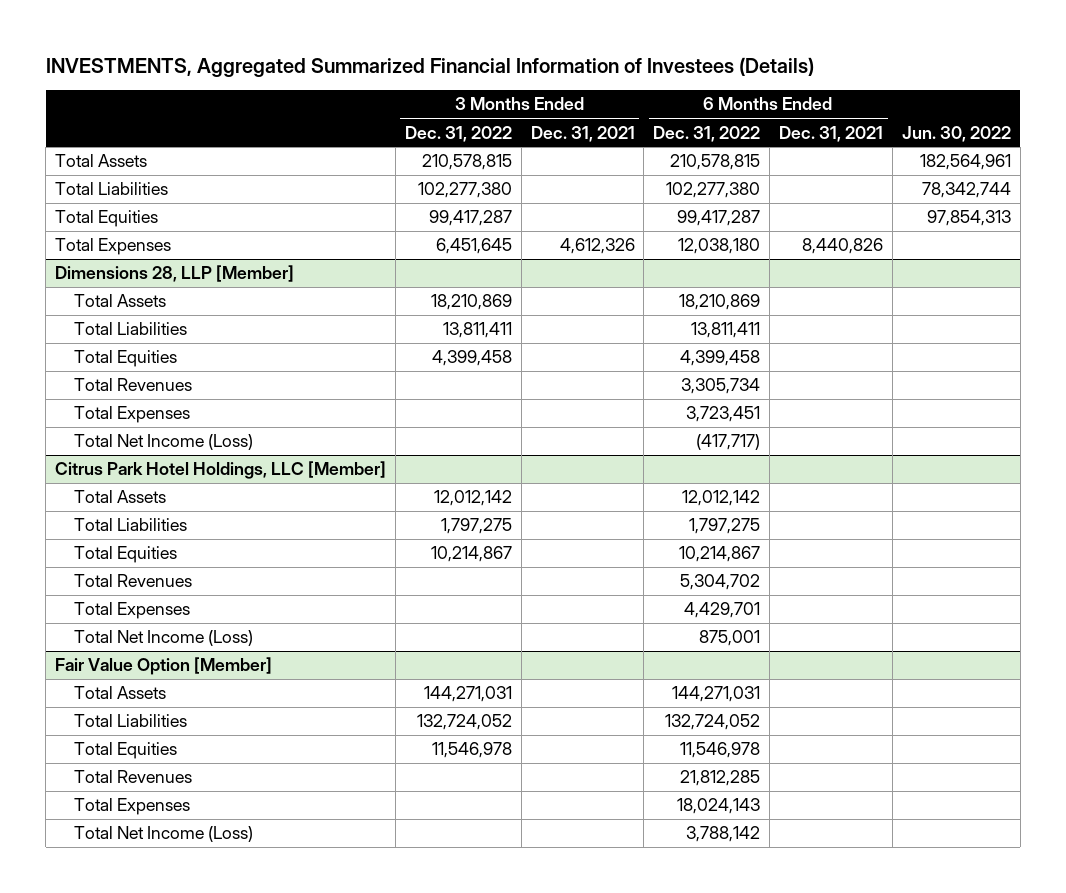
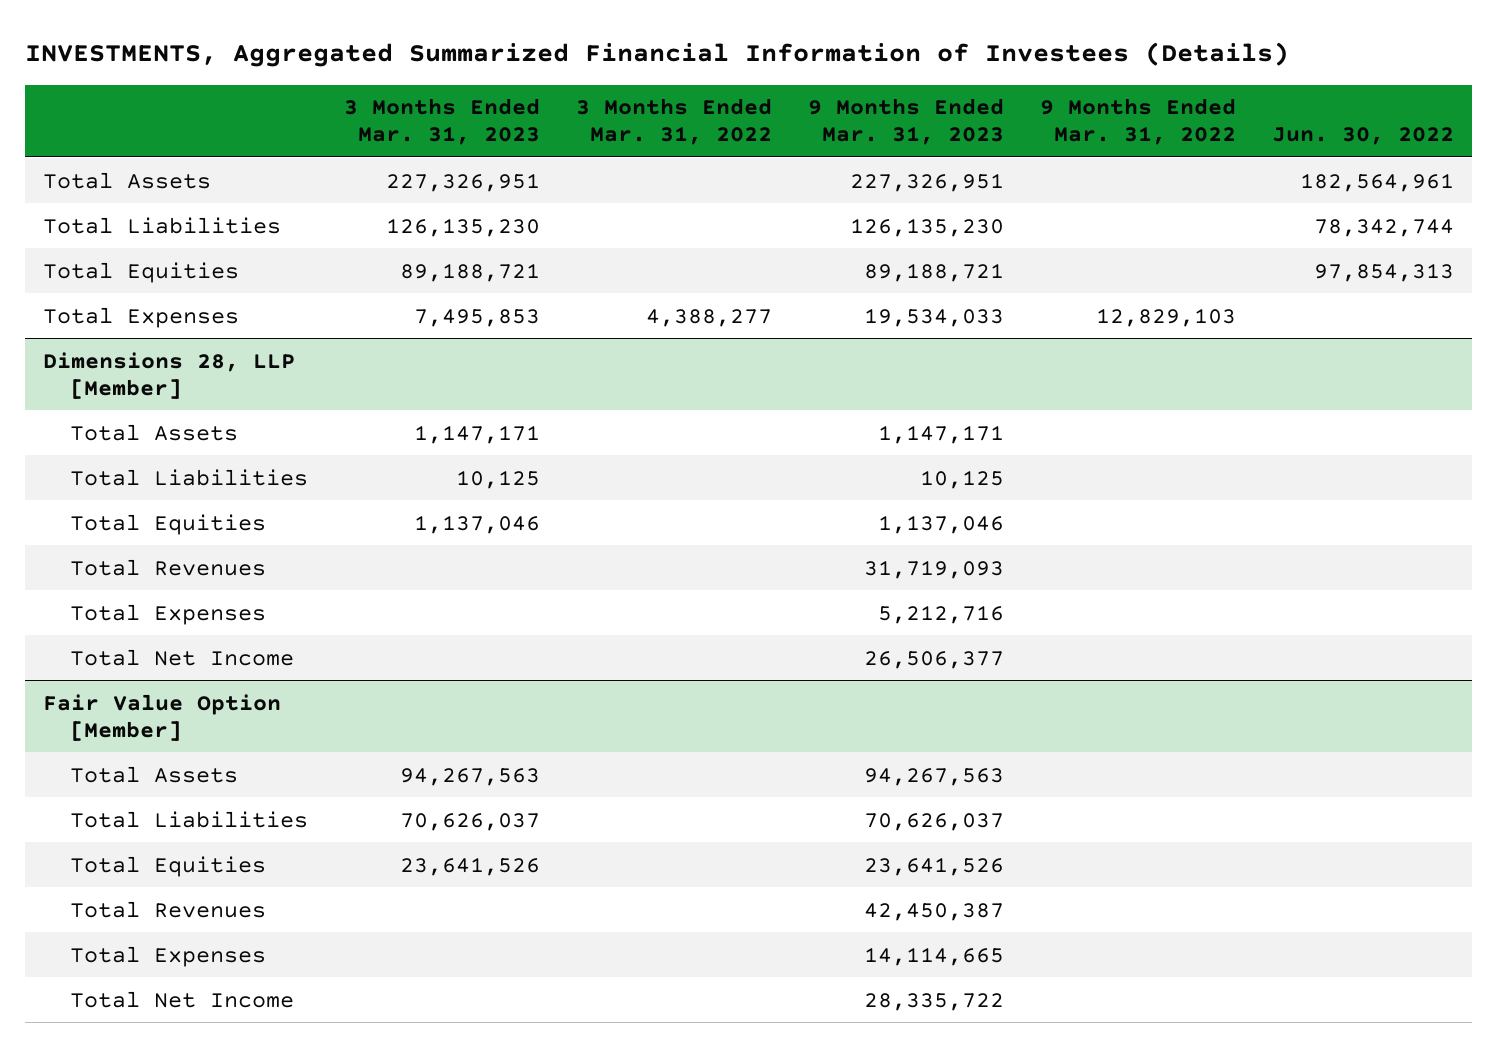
- | 3 Months Ended Dec. 31, 2022 | 3 Months Ended Dec. 31, 2021 | 6 Months Ended Dec. 31, 2022 | 6 Months Ended Dec. 31, 2021 | Jun. 30, 2022
+ | 3 Months Ended Mar. 31, 2023 | 3 Months Ended Mar. 31, 2022 | 9 Months Ended Mar. 31, 2023 | 9 Months Ended Mar. 31, 2022 | Jun. 30, 2022
@ Dimensions 28, LLP [Member]
- Total Net Income (Loss) | | | (417,717) | |
- Citrus Park Hotel Holdings, LLC [Member]
- Total Assets | 12,012,142 | | 12,012,142 | |
- Total Liabilities | 1,797,275 | | 1,797,275 | |
- Total Equities | 10,214,867 | | 10,214,867 | |
- Total Revenues | | | 5,304,702 | |
- Total Expenses | | | 4,429,701 | |
- Total Net Income (Loss) | | | 875,001 | |
@ Dimensions 28, LLP [Member]
+ Total Net Income | | | 26,506,377 | |
@ Fair Value Option [Member]
- Total Net Income (Loss) | | | 3,788,142 | |
+ Total Net Income | | | 28,335,722 | |

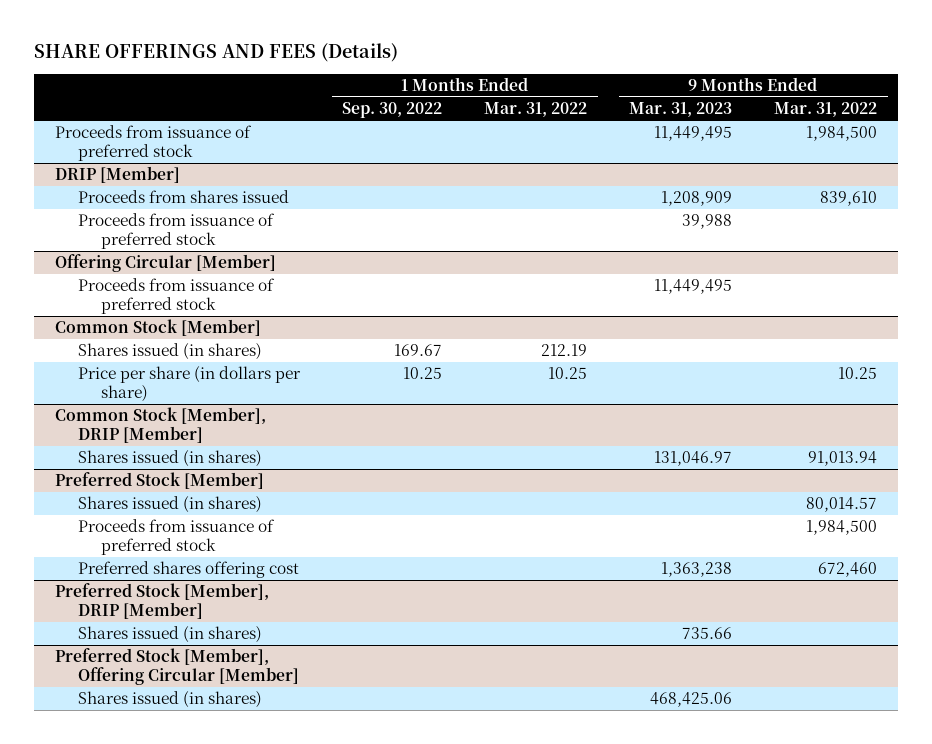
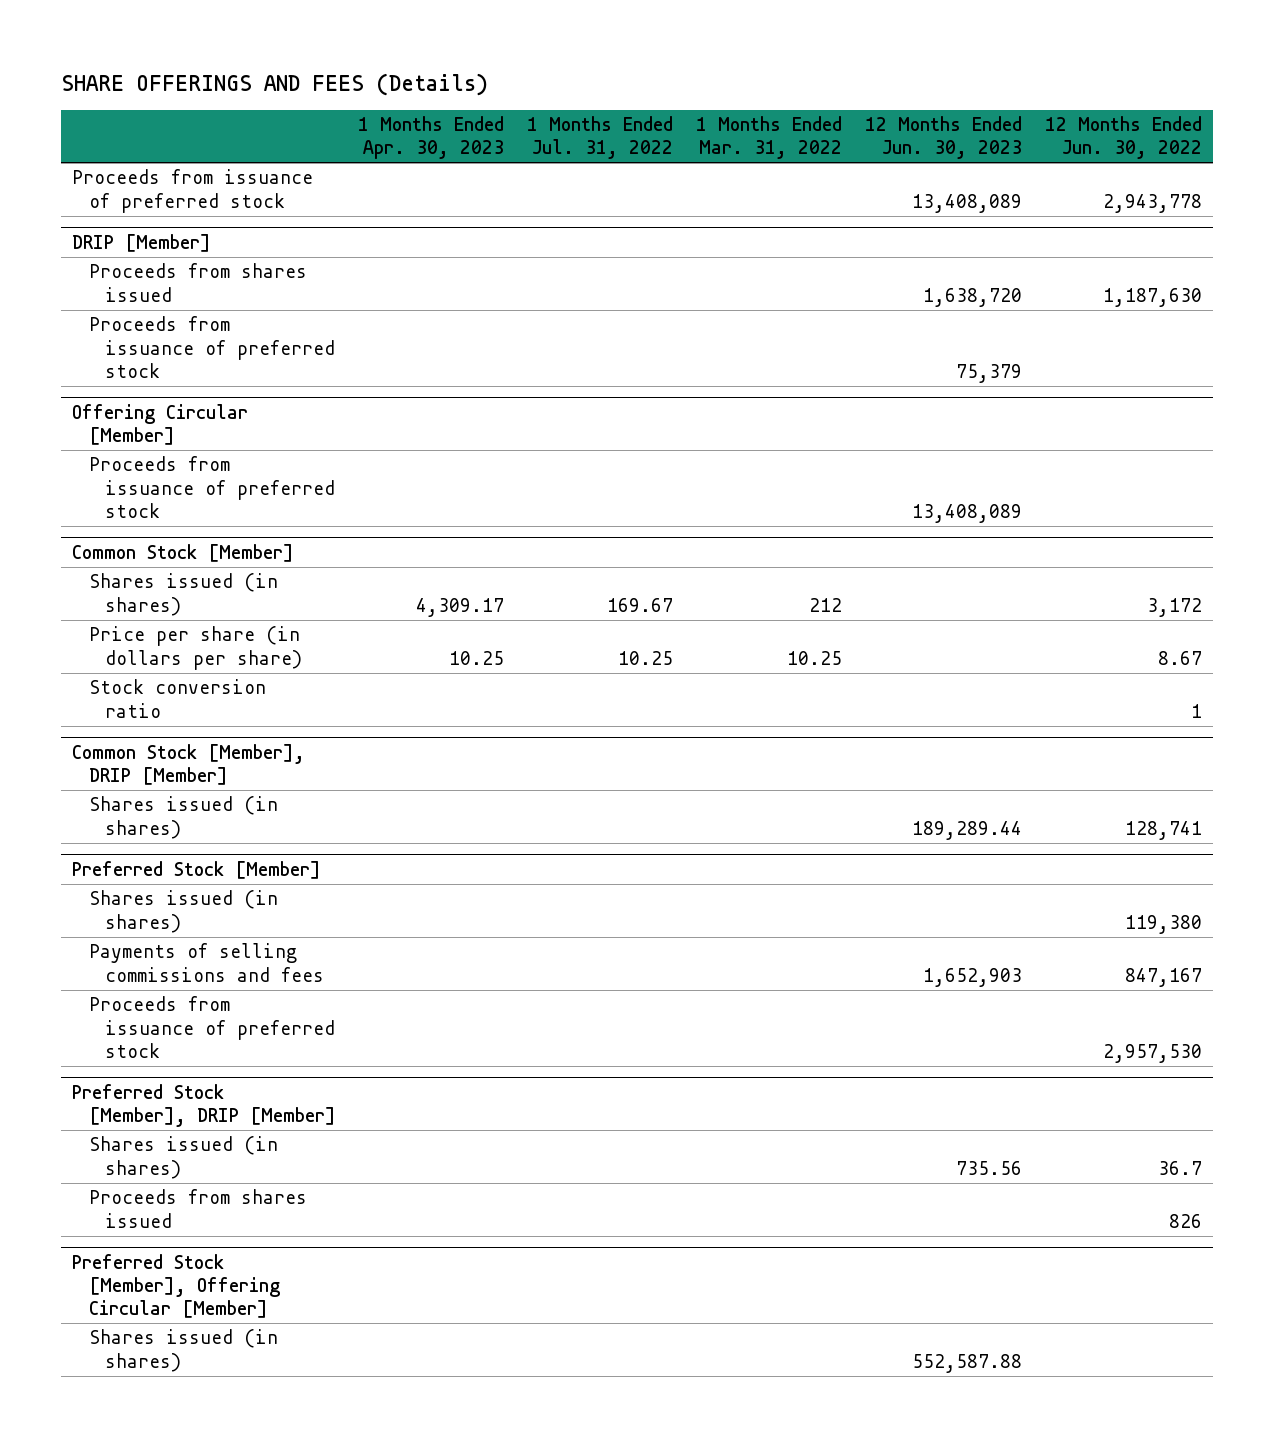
- | 1 Months Ended Sep. 30, 2022 | 1 Months Ended Mar. 31, 2022 | 9 Months Ended Mar. 31, 2023 | 9 Months Ended Mar. 31, 2022
+ | 1 Months Ended Apr. 30, 2023 | 1 Months Ended Jul. 31, 2022 | 1 Months Ended Mar. 31, 2022 | 12 Months Ended Jun. 30, 2023 | 12 Months Ended Jun. 30, 2022
@ Common Stock [Member]
- Shares issued (in shares) | 169.67 | 212.19 | |
+ Shares issued (in shares) | 4,309.17 | 169.67 | 212 | | 3,172
+ Stock conversion ratio | | | | | 1
@ Preferred Stock [Member]
+ Payments of selling commissions and fees | | | | 1,652,903 | 847,167
- Preferred shares offering cost | | | 1,363,238 | 672,460
@ Preferred Stock [Member], DRIP [Member]
+ Proceeds from shares issued | | | | | 826

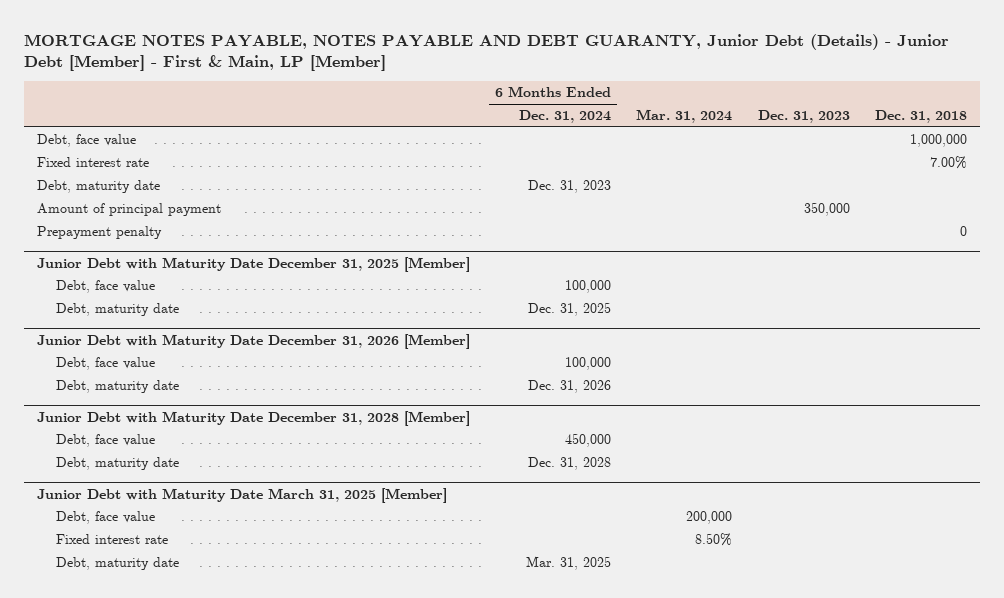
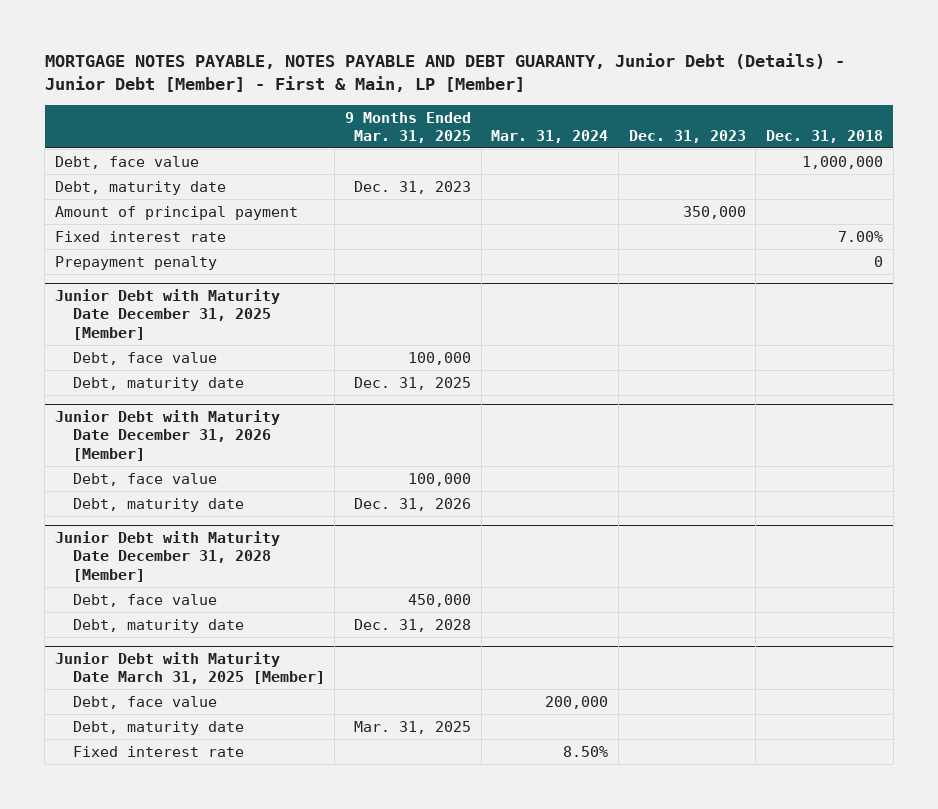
- | 6 Months Ended Dec. 31, 2024 | Mar. 31, 2024 | Dec. 31, 2023 | Dec. 31, 2018
+ | 9 Months Ended Mar. 31, 2025 | Mar. 31, 2024 | Dec. 31, 2023 | Dec. 31, 2018
moved down: Fixed interest rate | | | | 7.00%
@ Junior Debt with Maturity Date March 31, 2025 [Member]
moved down: Fixed interest rate | | 8.50% | |

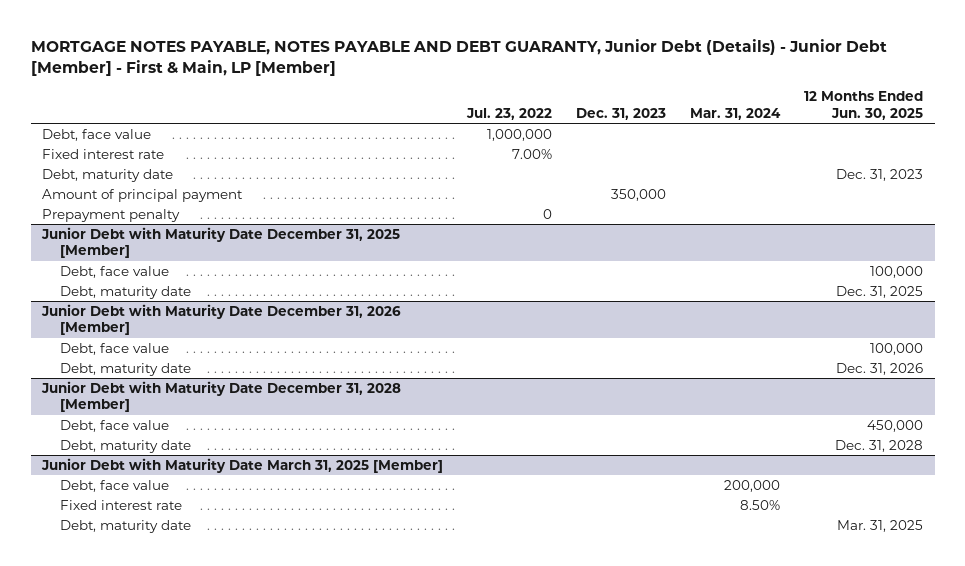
- | 9 Months Ended Mar. 31, 2025 | Mar. 31, 2024 | Dec. 31, 2023 | Dec. 31, 2018
+ | Jul. 23, 2022 | Dec. 31, 2023 | Mar. 31, 2024 | 12 Months Ended Jun. 30, 2025
moved up: Fixed interest rate | 7.00% | | |
@ Junior Debt with Maturity Date March 31, 2025 [Member]
moved down: Debt, maturity date | | | | Mar. 31, 2025

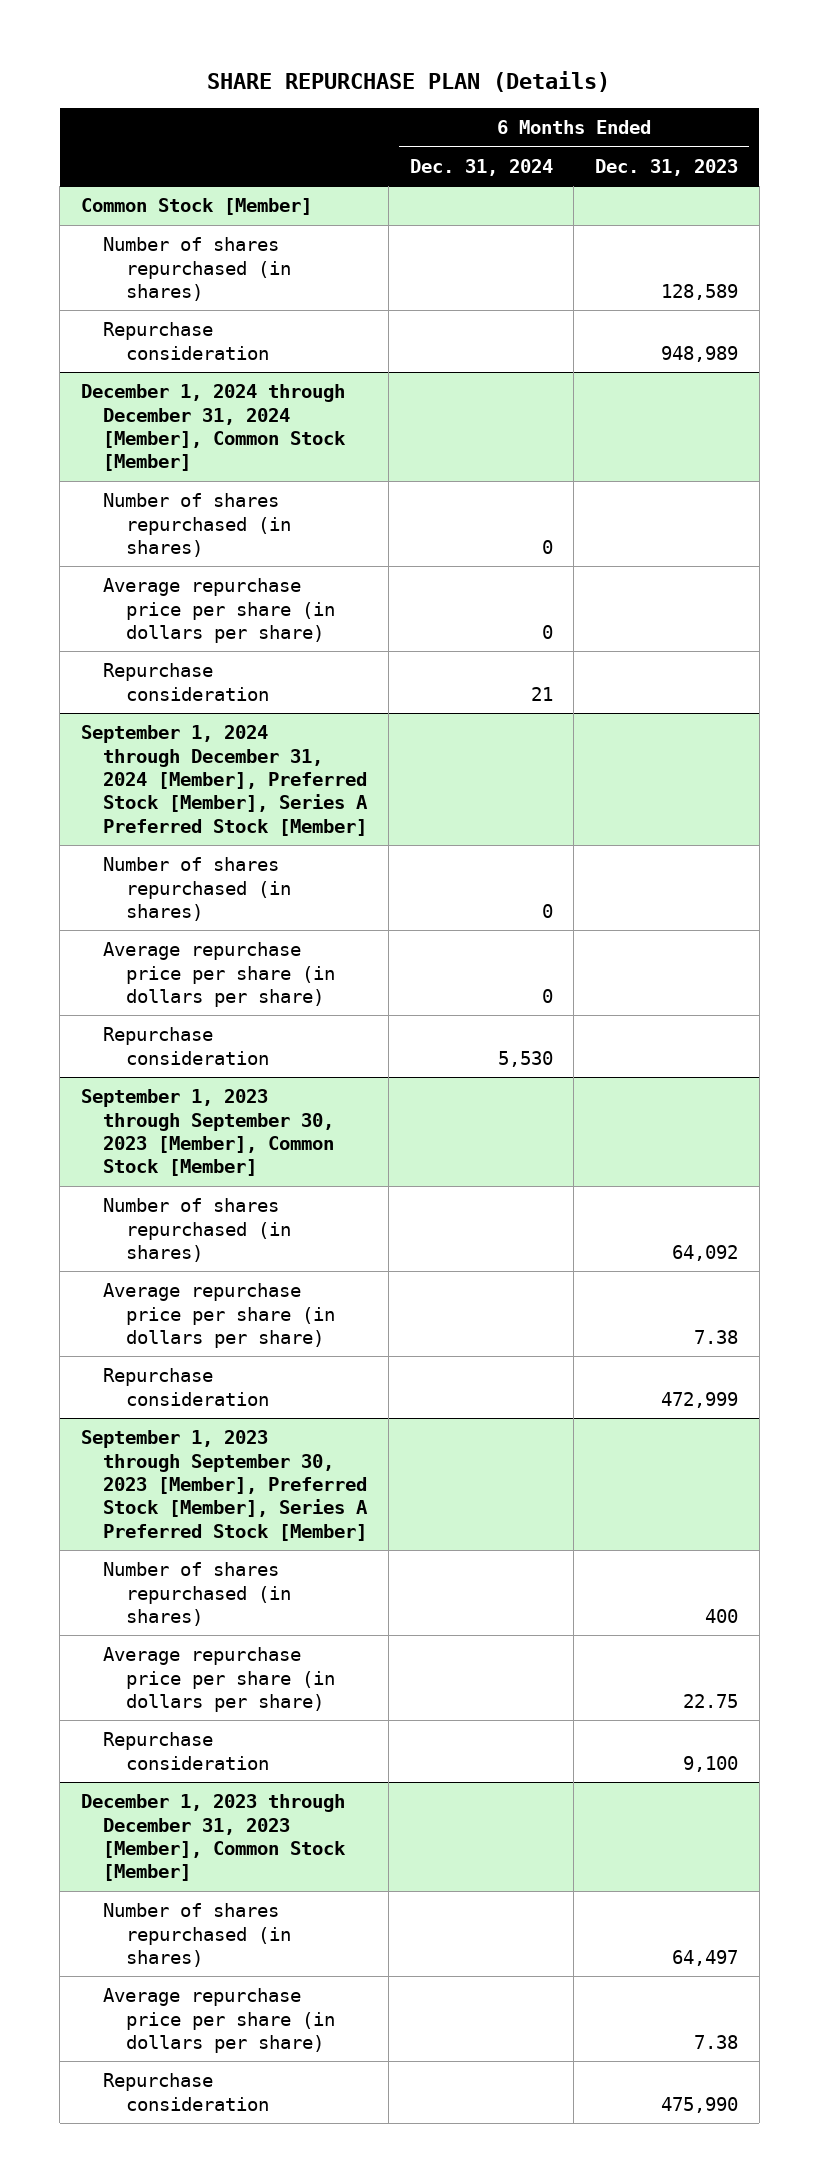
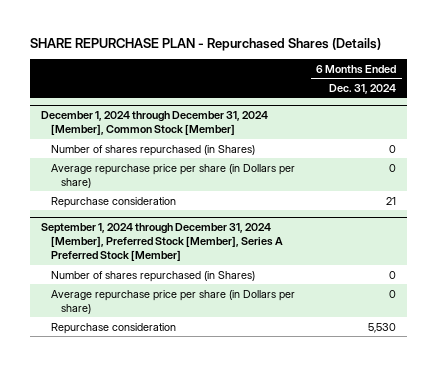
- SHARE REPURCHASE PLAN (Details)
+ SHARE REPURCHASE PLAN - Repurchased Shares (Details)
- | 6 Months Ended Dec. 31, 2024 | 6 Months Ended Dec. 31, 2023
+ | 6 Months Ended Dec. 31, 2024
- Common Stock [Member]
- Number of shares repurchased (in shares) | | 128,589
- Repurchase consideration | | 948,989
@ December 1, 2024 through December 31, 2024 [Member], Common Stock [Member]
- Number of shares repurchased (in shares) | 0 |
- Average repurchase price per share (in dollars per share) | 0 |
+ Number of shares repurchased (in Shares) | 0
+ Average repurchase price per share (in Dollars per share) | 0
@ September 1, 2024 through December 31, 2024 [Member], Preferred Stock [Member], Series A Preferred Stock [Member]
- Number of shares repurchased (in shares) | 0 |
- Average repurchase price per share (in dollars per share) | 0 |
+ Number of shares repurchased (in Shares) | 0
+ Average repurchase price per share (in Dollars per share) | 0
- September 1, 2023 through September 30, 2023 [Member], Common Stock [Member]
- Number of shares repurchased (in shares) | | 64,092
- Average repurchase price per share (in dollars per share) | | 7.38
- Repurchase consideration | | 472,999
- September 1, 2023 through September 30, 2023 [Member], Preferred Stock [Member], Series A Preferred Stock [Member]
- Number of shares repurchased (in shares) | | 400
- Average repurchase price per share (in dollars per share) | | 22.75
- Repurchase consideration | | 9,100
- December 1, 2023 through December 31, 2023 [Member], Common Stock [Member]
- Number of shares repurchased (in shares) | | 64,497
- Average repurchase price per share (in dollars per share) | | 7.38
- Repurchase consideration | | 475,990

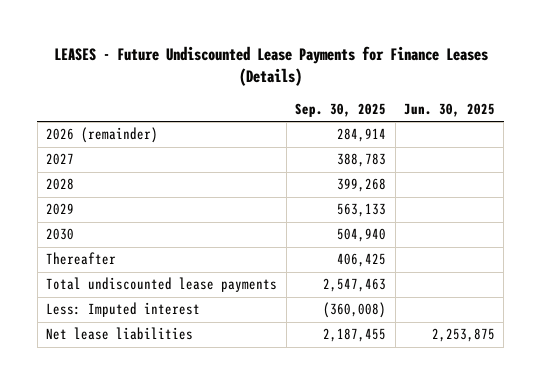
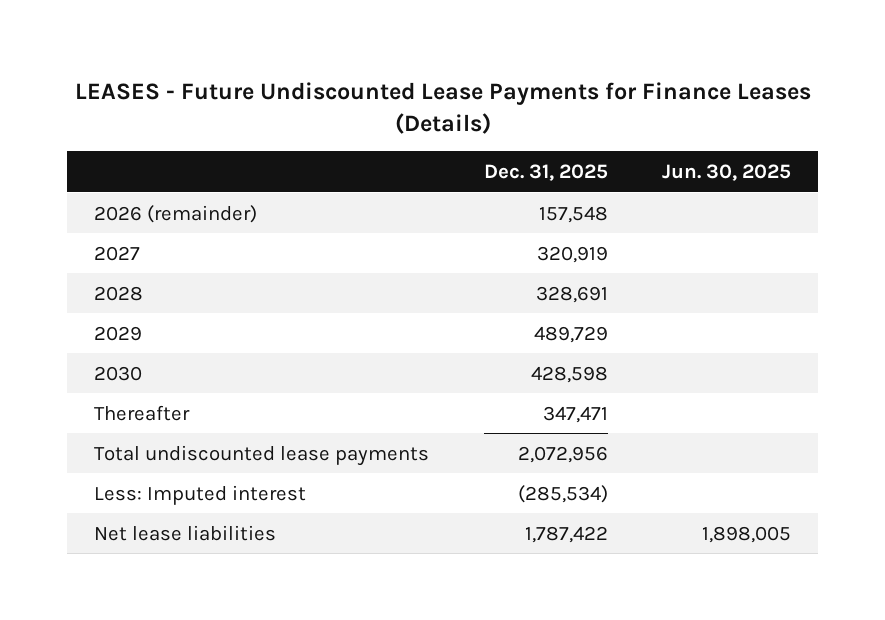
- | Sep. 30, 2025 | Jun. 30, 2025
+ | Dec. 31, 2025 | Jun. 30, 2025
- Net lease liabilities | 2,187,455 | 2,253,875
+ Net lease liabilities | 1,787,422 | 1,898,005

